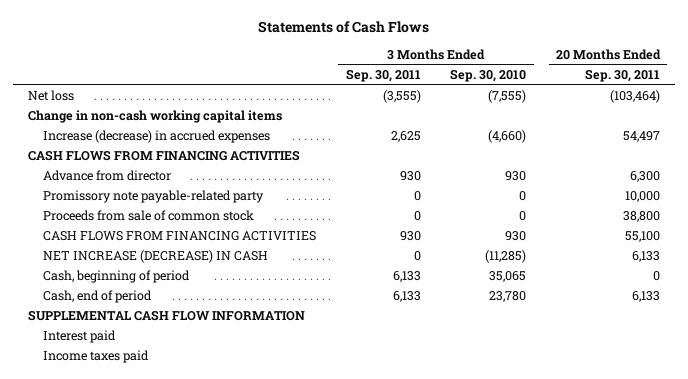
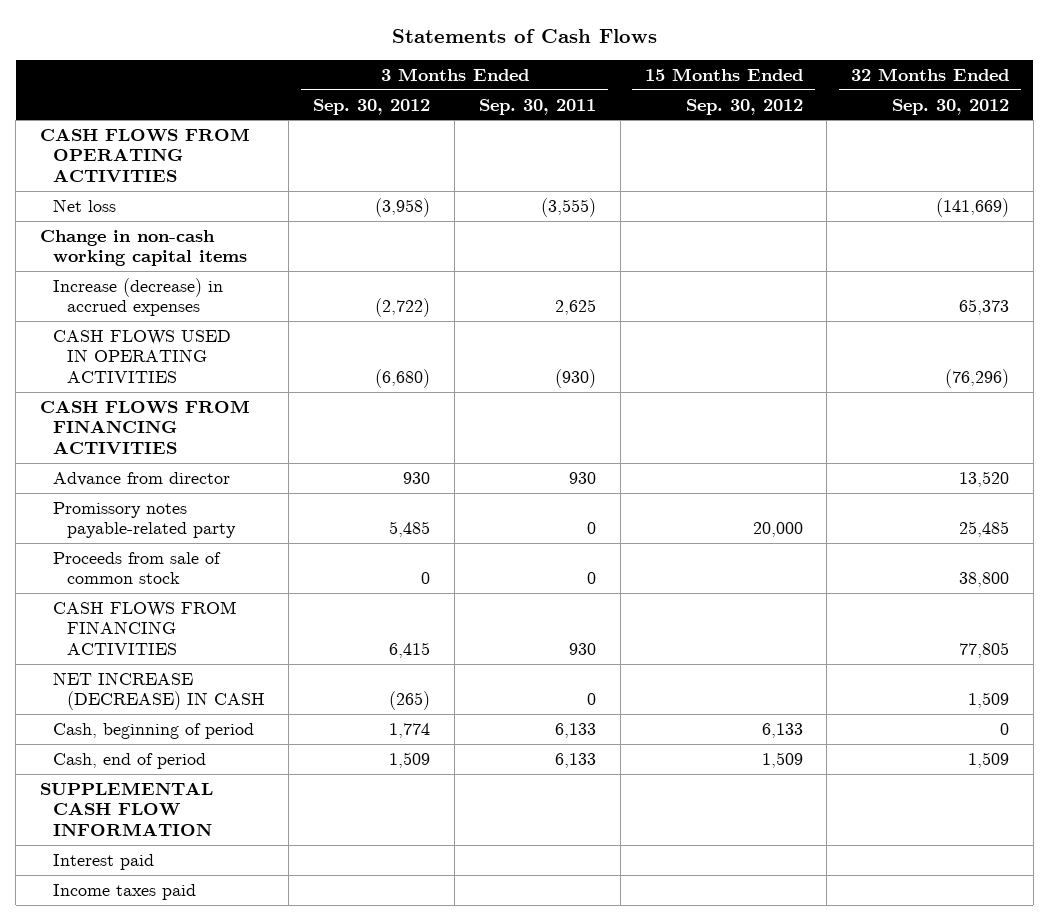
- | 3 Months Ended Sep. 30, 2011 | 3 Months Ended Sep. 30, 2010 | 20 Months Ended Sep. 30, 2011
+ | 3 Months Ended Sep. 30, 2012 | 3 Months Ended Sep. 30, 2011 | 15 Months Ended Sep. 30, 2012 | 32 Months Ended Sep. 30, 2012
+ CASH FLOWS FROM OPERATING ACTIVITIES
+ CASH FLOWS USED IN OPERATING ACTIVITIES | (6,680) | (930) | | (76,296)
- Promissory note payable-related party | 0 | 0 | 10,000
+ Promissory notes payable-related party | 5,485 | 0 | 20,000 | 25,485

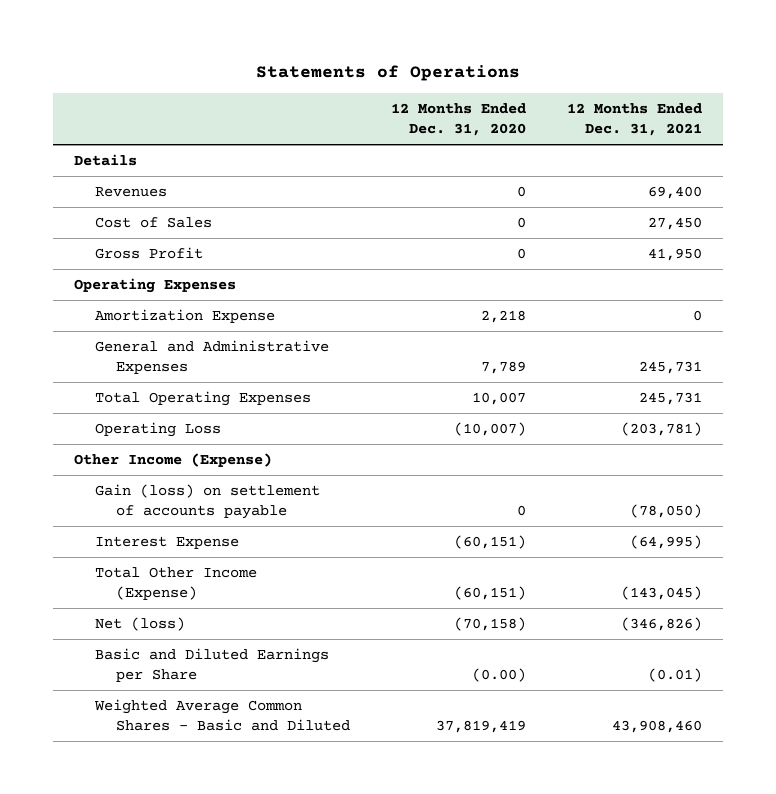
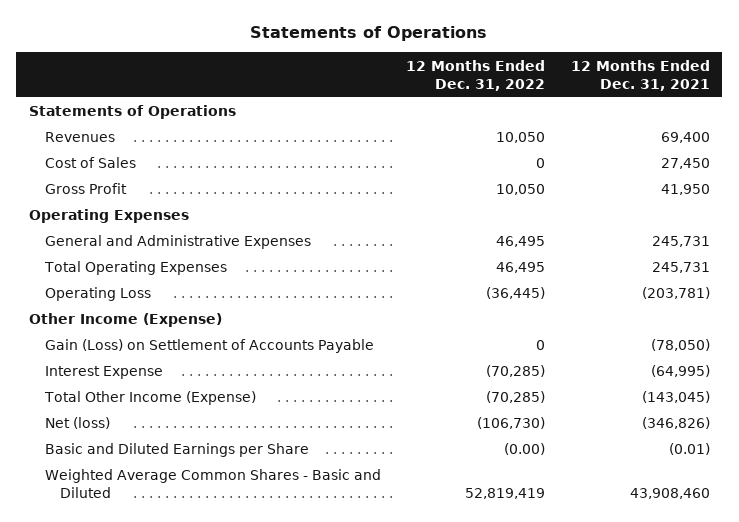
- | 12 Months Ended Dec. 31, 2020 | 12 Months Ended Dec. 31, 2021
+ | 12 Months Ended Dec. 31, 2022 | 12 Months Ended Dec. 31, 2021
- Details
+ Statements of Operations
- Amortization Expense | 2,218 | 0
- Gain (loss) on settlement of accounts payable | 0 | (78,050)
+ Gain (Loss) on Settlement of Accounts Payable | 0 | (78,050)

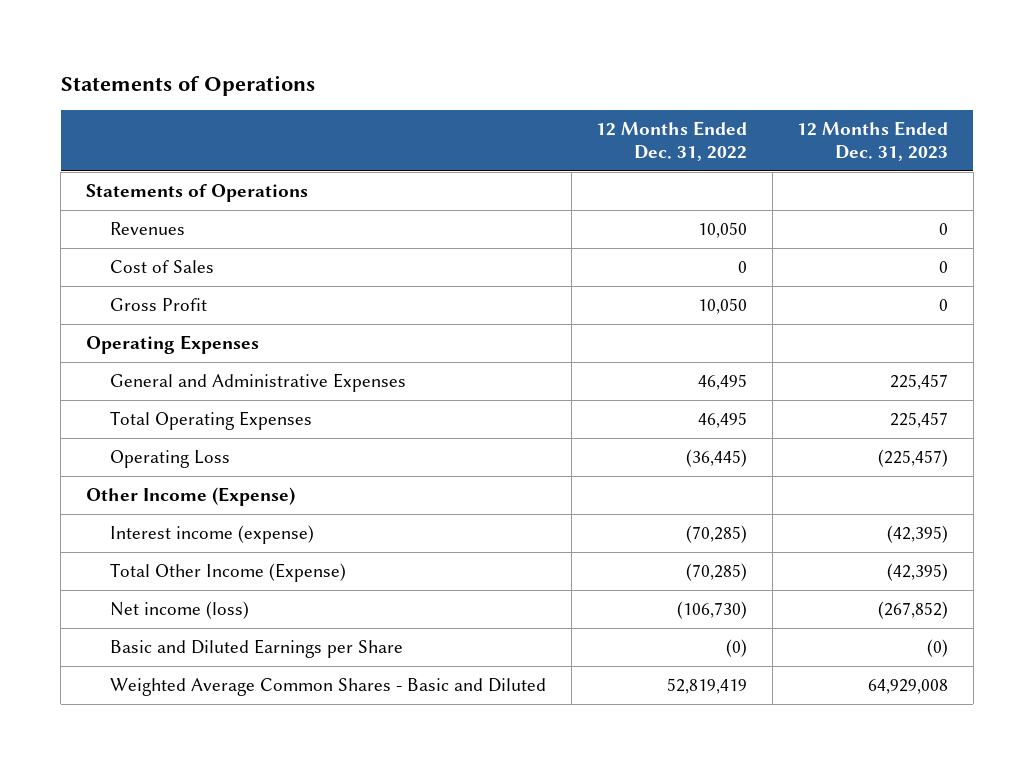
- | 12 Months Ended Dec. 31, 2022 | 12 Months Ended Dec. 31, 2021
+ | 12 Months Ended Dec. 31, 2022 | 12 Months Ended Dec. 31, 2023
- Gain (Loss) on Settlement of Accounts Payable | 0 | (78,050)
- Interest Expense | (70,285) | (64,995)
+ Interest income (expense) | (70,285) | (42,395)
- Net (loss) | (106,730) | (346,826)
- Basic and Diluted Earnings per Share | (0.00) | (0.01)
+ Net income (loss) | (106,730) | (267,852)
+ Basic and Diluted Earnings per Share | (0) | (0)

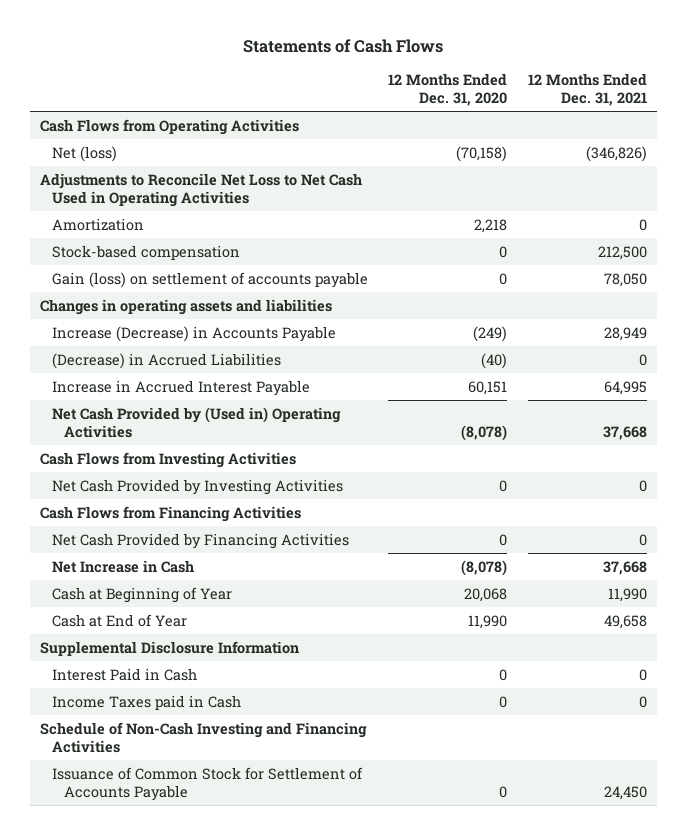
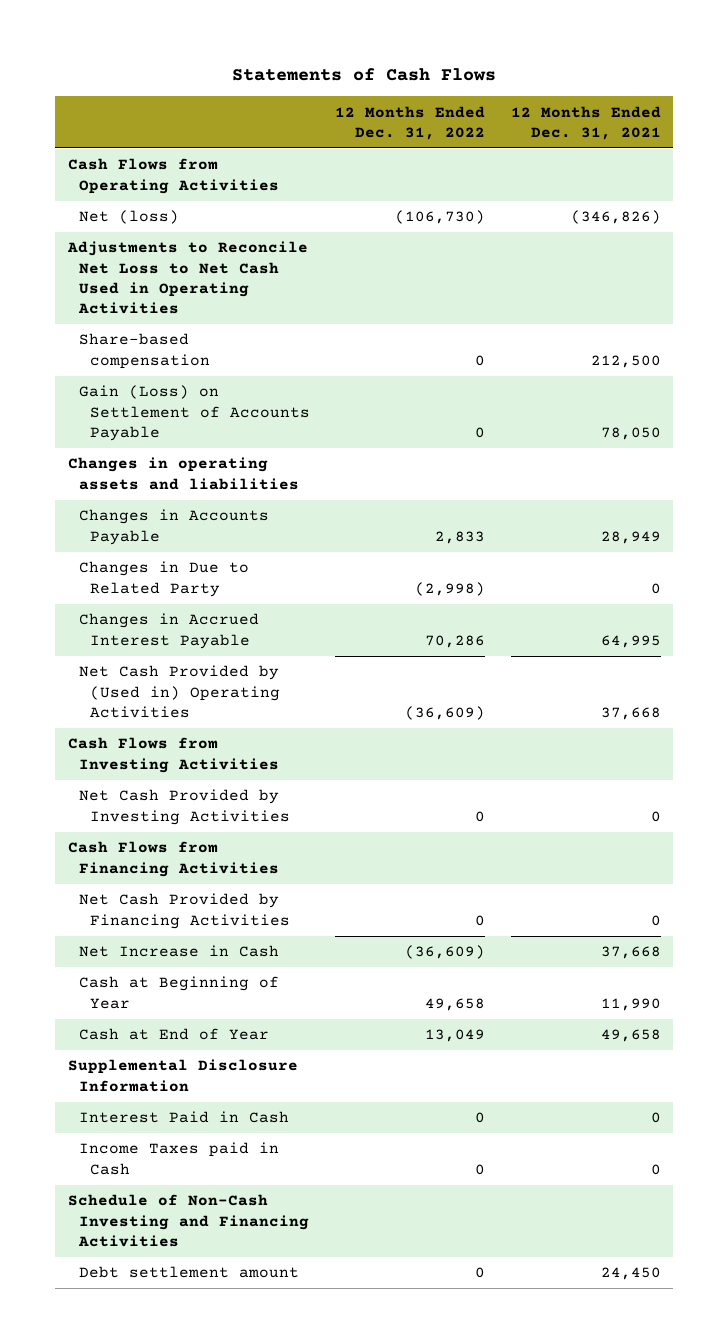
- | 12 Months Ended Dec. 31, 2020 | 12 Months Ended Dec. 31, 2021
+ | 12 Months Ended Dec. 31, 2022 | 12 Months Ended Dec. 31, 2021
- Amortization | 2,218 | 0
- Stock-based compensation | 0 | 212,500
- Gain (loss) on settlement of accounts payable | 0 | 78,050
+ Share-based compensation | 0 | 212,500
+ Gain (Loss) on Settlement of Accounts Payable | 0 | 78,050
- Increase (Decrease) in Accounts Payable | (249) | 28,949
- (Decrease) in Accrued Liabilities | (40) | 0
- Increase in Accrued Interest Payable | 60,151 | 64,995
+ Changes in Accounts Payable | 2,833 | 28,949
+ Changes in Due to Related Party | (2,998) | 0
+ Changes in Accrued Interest Payable | 70,286 | 64,995
- Issuance of Common Stock for Settlement of Accounts Payable | 0 | 24,450
+ Debt settlement amount | 0 | 24,450

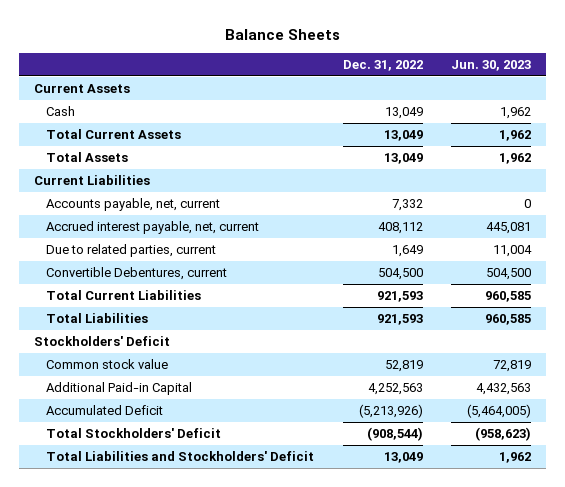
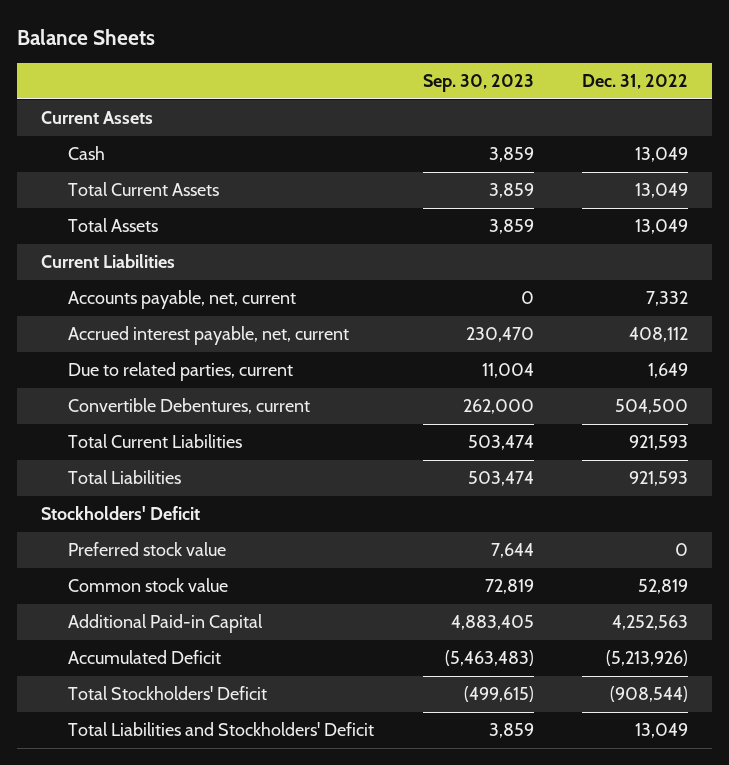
- | Dec. 31, 2022 | Jun. 30, 2023
+ | Sep. 30, 2023 | Dec. 31, 2022
+ Preferred stock value | 7,644 | 0

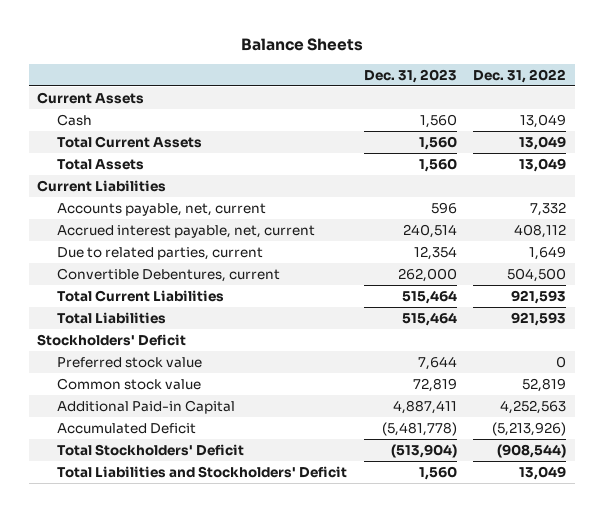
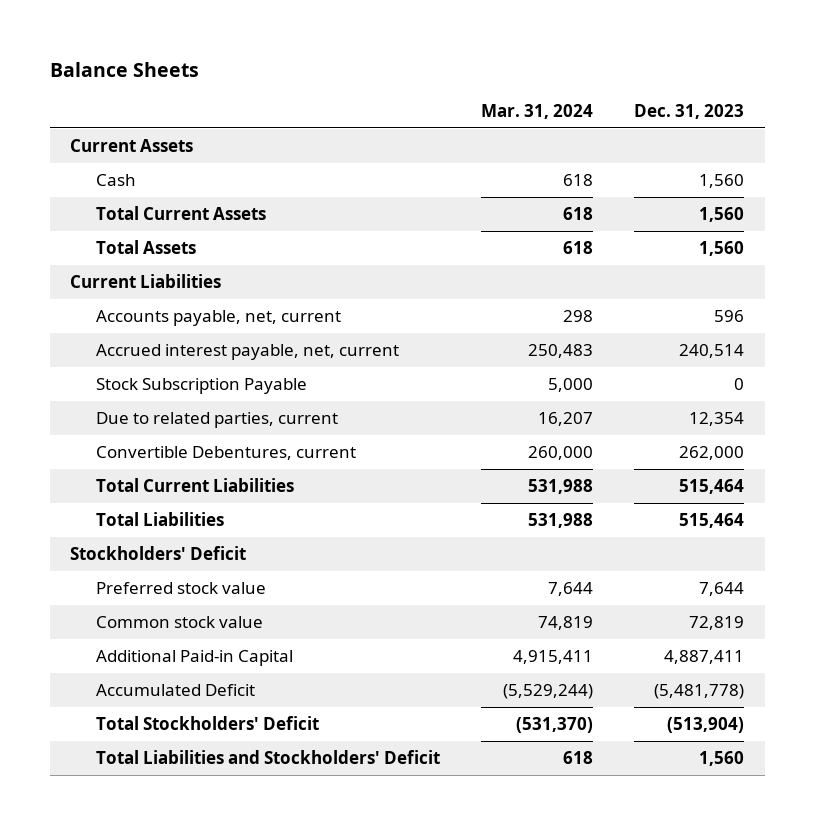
- | Dec. 31, 2023 | Dec. 31, 2022
+ | Mar. 31, 2024 | Dec. 31, 2023
+ Stock Subscription Payable | 5,000 | 0

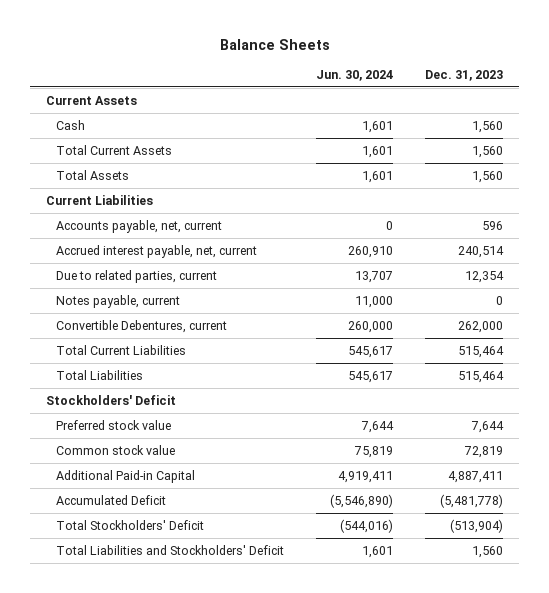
- | Mar. 31, 2024 | Dec. 31, 2023
+ | Jun. 30, 2024 | Dec. 31, 2023
- Stock Subscription Payable | 5,000 | 0
+ Notes payable, current | 11,000 | 0

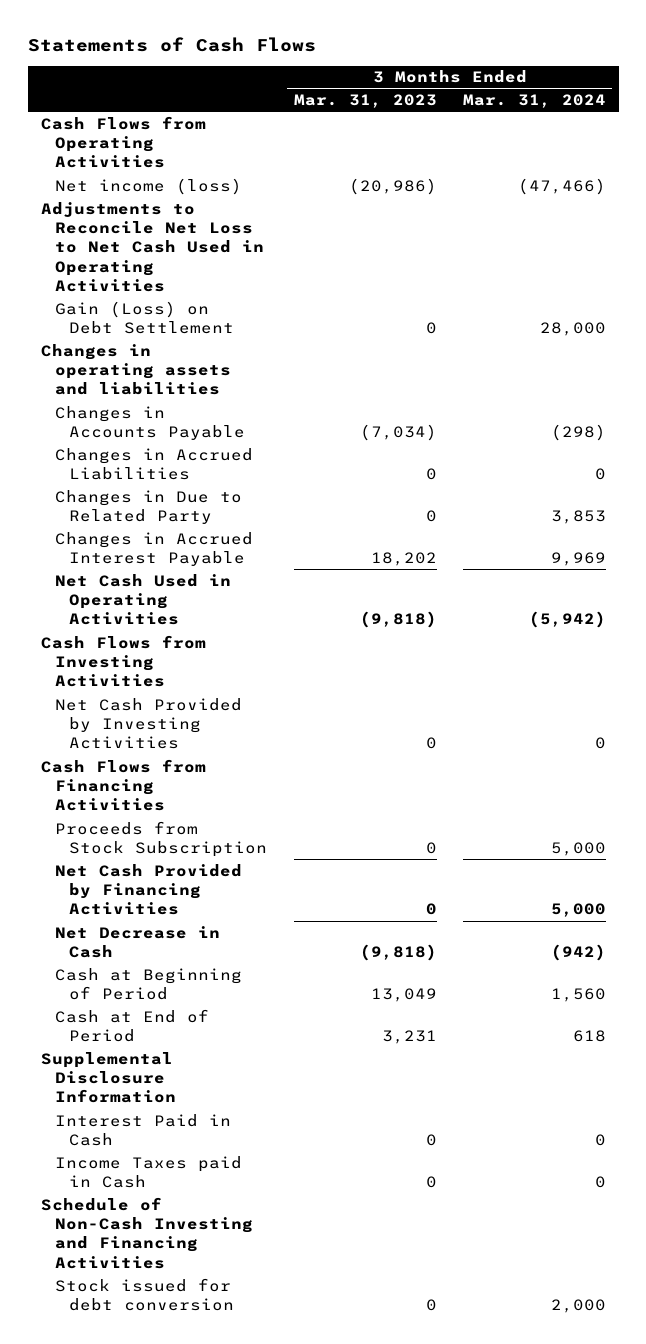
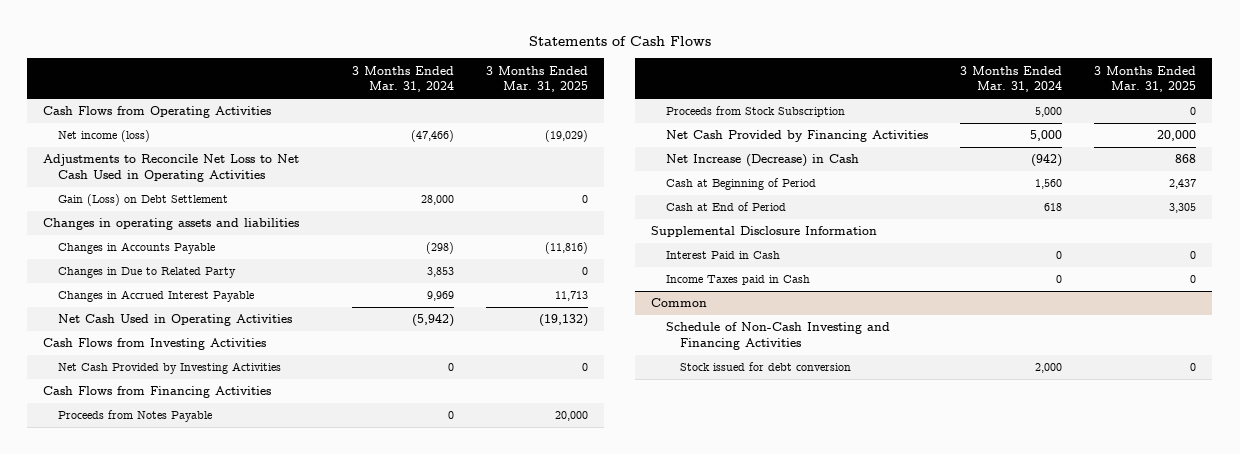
- | 3 Months Ended Mar. 31, 2023 | 3 Months Ended Mar. 31, 2024
+ | 3 Months Ended Mar. 31, 2024 | 3 Months Ended Mar. 31, 2025
- Changes in Accrued Liabilities | 0 | 0
+ Proceeds from Notes Payable | 0 | 20,000
- Net Decrease in Cash | (9,818) | (942)
+ Net Increase (Decrease) in Cash | (942) | 868
+ Common

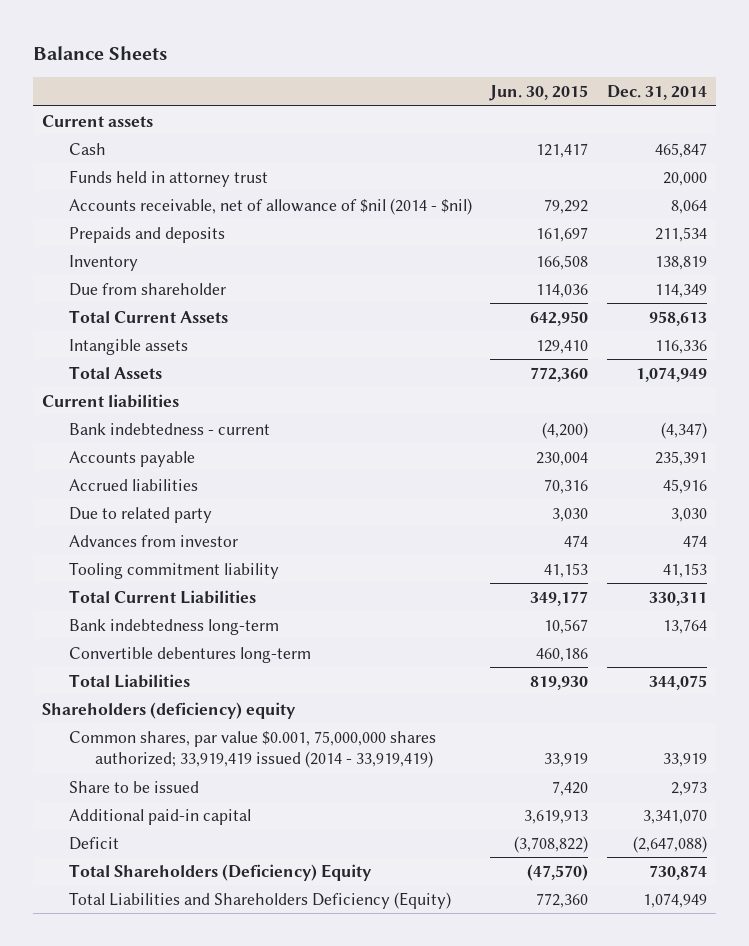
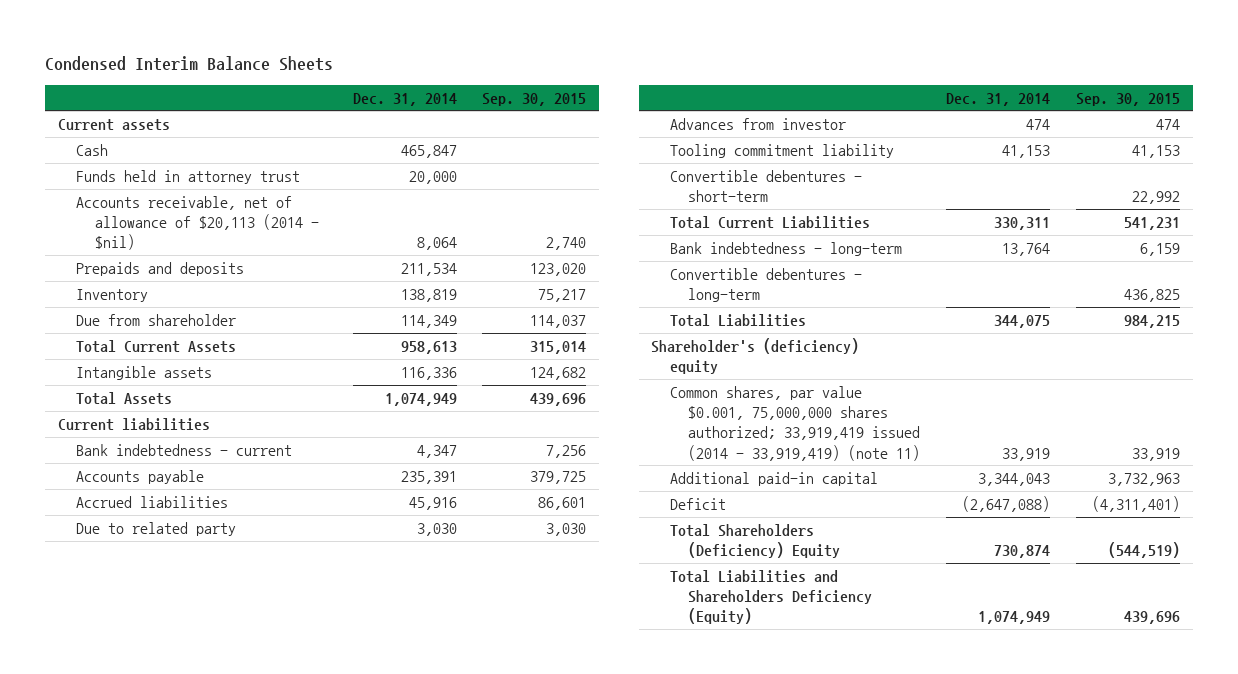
- Balance Sheets
+ Condensed Interim Balance Sheets
- | Jun. 30, 2015 | Dec. 31, 2014
+ | Dec. 31, 2014 | Sep. 30, 2015
- Accounts receivable, net of allowance of $nil (2014 - $nil) | 79,292 | 8,064
+ Accounts receivable, net of allowance of $20,113 (2014 - $nil) | 8,064 | 2,740
- Bank indebtedness - current | (4,200) | (4,347)
+ Bank indebtedness - current | 4,347 | 7,256
+ Convertible debentures - short-term | | 22,992
- Bank indebtedness long-term | 10,567 | 13,764
- Convertible debentures long-term | 460,186 |
+ Bank indebtedness - long-term | 13,764 | 6,159
+ Convertible debentures - long-term | | 436,825
- Shareholders (deficiency) equity
- Common shares, par value $0.001, 75,000,000 shares authorized; 33,919,419 issued (2014 - 33,919,419) | 33,919 | 33,919
- Share to be issued | 7,420 | 2,973
- Additional paid-in capital | 3,619,913 | 3,341,070
+ Shareholder's (deficiency) equity
+ Common shares, par value $0.001, 75,000,000 shares authorized; 33,919,419 issued (2014 - 33,919,419) (note 11) | 33,919 | 33,919
+ Additional paid-in capital | 3,344,043 | 3,732,963

